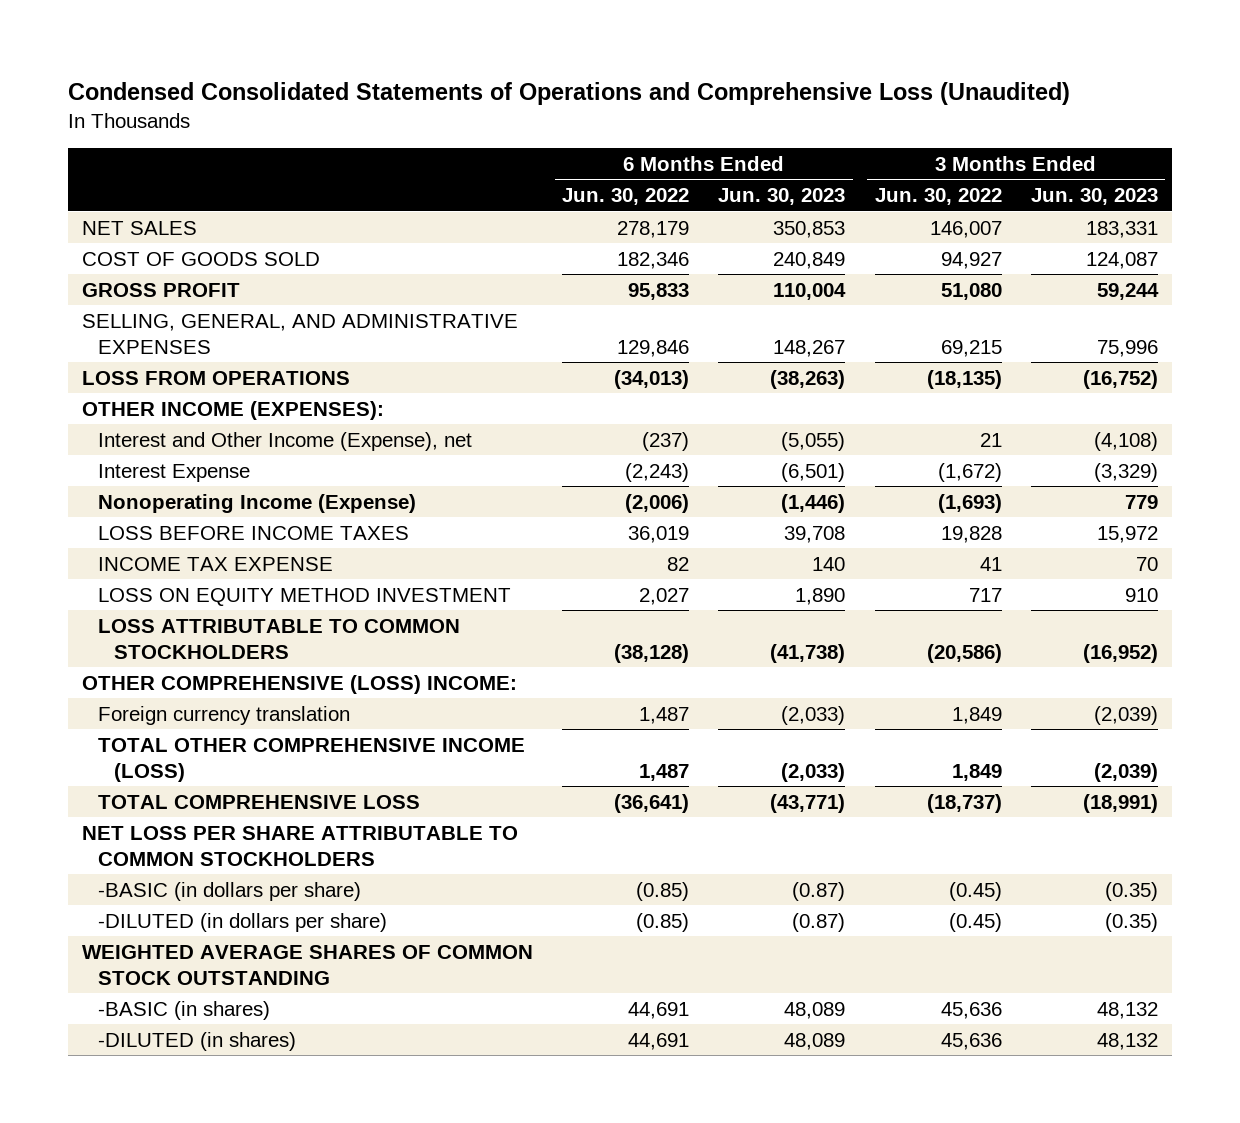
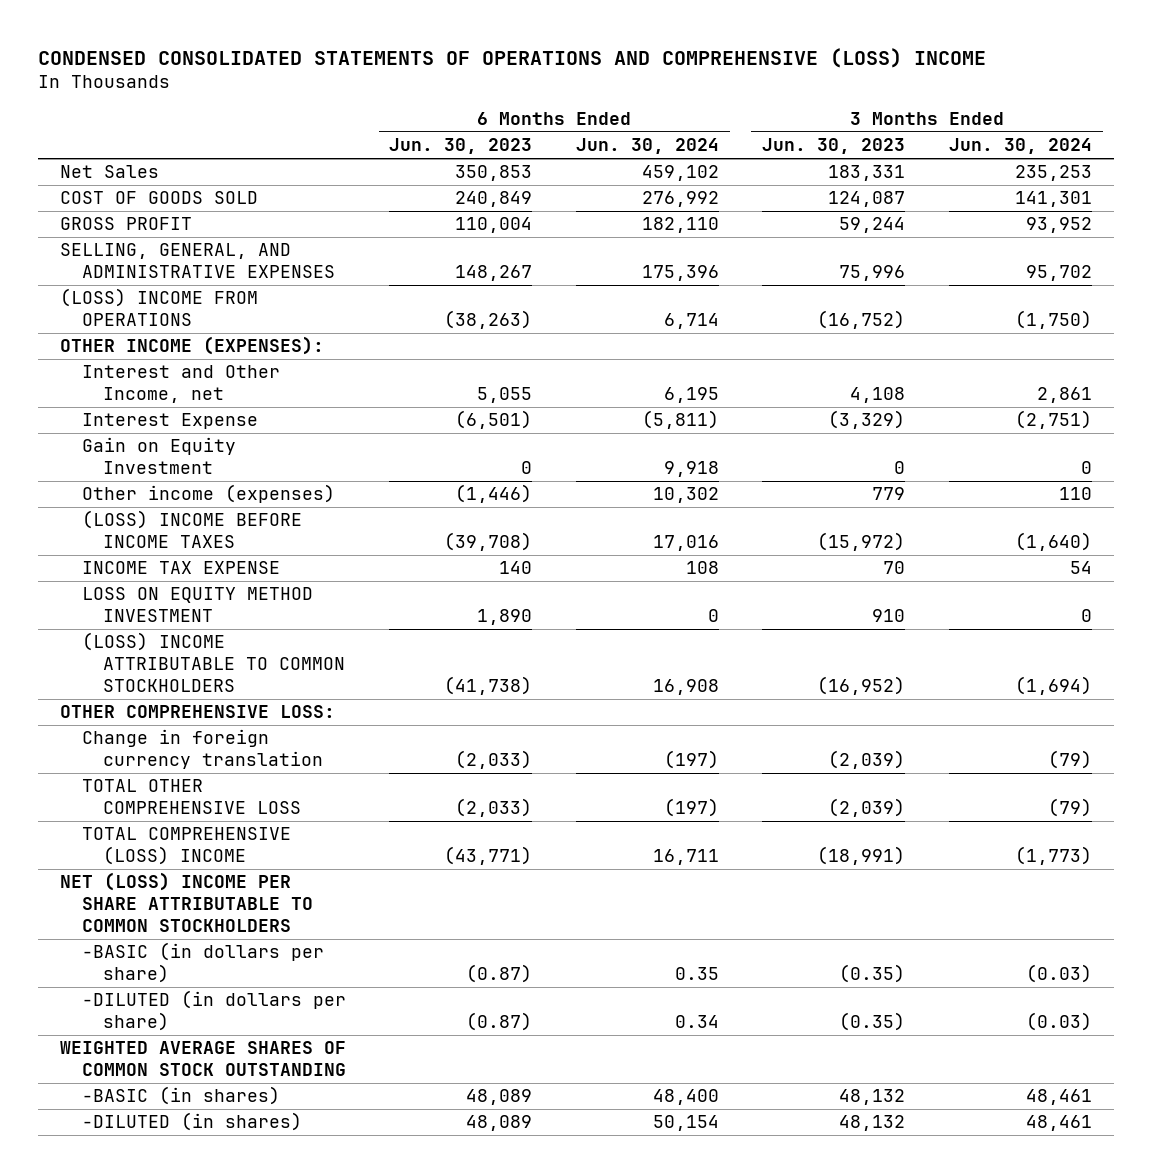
- Condensed Consolidated Statements of Operations and Comprehensive Loss (Unaudited)
+ CONDENSED CONSOLIDATED STATEMENTS OF OPERATIONS AND COMPREHENSIVE (LOSS) INCOME
- | 6 Months Ended Jun. 30, 2022 | 6 Months Ended Jun. 30, 2023 | 3 Months Ended Jun. 30, 2022 | 3 Months Ended Jun. 30, 2023
+ | 6 Months Ended Jun. 30, 2023 | 6 Months Ended Jun. 30, 2024 | 3 Months Ended Jun. 30, 2023 | 3 Months Ended Jun. 30, 2024
- NET SALES | 278,179 | 350,853 | 146,007 | 183,331
+ Net Sales | 350,853 | 459,102 | 183,331 | 235,253
- LOSS FROM OPERATIONS | (34,013) | (38,263) | (18,135) | (16,752)
+ (LOSS) INCOME FROM OPERATIONS | (38,263) | 6,714 | (16,752) | (1,750)
- Interest and Other Income (Expense), net | (237) | (5,055) | 21 | (4,108)
+ Interest and Other Income, net | 5,055 | 6,195 | 4,108 | 2,861
- Nonoperating Income (Expense) | (2,006) | (1,446) | (1,693) | 779
- LOSS BEFORE INCOME TAXES | 36,019 | 39,708 | 19,828 | 15,972
+ Gain on Equity Investment | 0 | 9,918 | 0 | 0
+ Other income (expenses) | (1,446) | 10,302 | 779 | 110
+ (LOSS) INCOME BEFORE INCOME TAXES | (39,708) | 17,016 | (15,972) | (1,640)
- LOSS ATTRIBUTABLE TO COMMON STOCKHOLDERS | (38,128) | (41,738) | (20,586) | (16,952)
- OTHER COMPREHENSIVE (LOSS) INCOME:
- Foreign currency translation | 1,487 | (2,033) | 1,849 | (2,039)
- TOTAL OTHER COMPREHENSIVE INCOME (LOSS) | 1,487 | (2,033) | 1,849 | (2,039)
- TOTAL COMPREHENSIVE LOSS | (36,641) | (43,771) | (18,737) | (18,991)
- NET LOSS PER SHARE ATTRIBUTABLE TO COMMON STOCKHOLDERS
+ (LOSS) INCOME ATTRIBUTABLE TO COMMON STOCKHOLDERS | (41,738) | 16,908 | (16,952) | (1,694)
+ OTHER COMPREHENSIVE LOSS:
+ Change in foreign currency translation | (2,033) | (197) | (2,039) | (79)
+ TOTAL OTHER COMPREHENSIVE LOSS | (2,033) | (197) | (2,039) | (79)
+ TOTAL COMPREHENSIVE (LOSS) INCOME | (43,771) | 16,711 | (18,991) | (1,773)
+ NET (LOSS) INCOME PER SHARE ATTRIBUTABLE TO COMMON STOCKHOLDERS

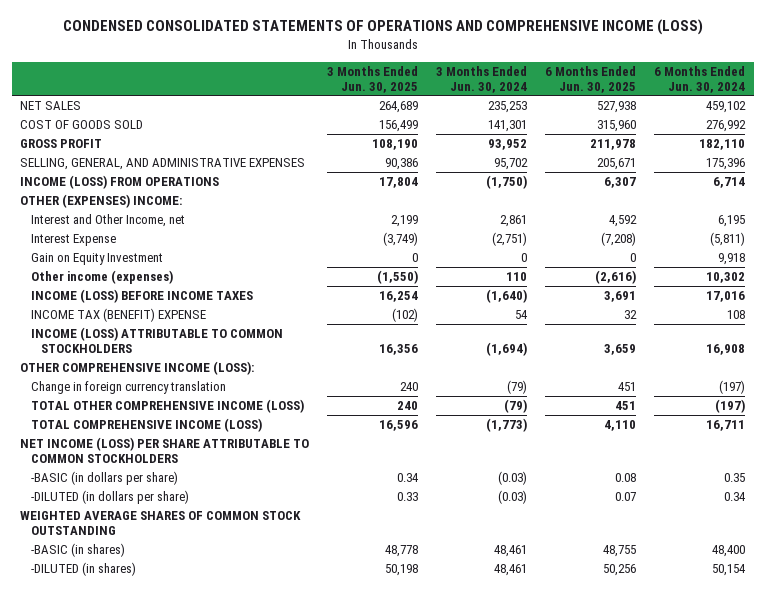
- CONDENSED CONSOLIDATED STATEMENTS OF OPERATIONS AND COMPREHENSIVE (LOSS) INCOME
+ CONDENSED CONSOLIDATED STATEMENTS OF OPERATIONS AND COMPREHENSIVE INCOME (LOSS)
- | 6 Months Ended Jun. 30, 2023 | 6 Months Ended Jun. 30, 2024 | 3 Months Ended Jun. 30, 2023 | 3 Months Ended Jun. 30, 2024
+ | 3 Months Ended Jun. 30, 2025 | 3 Months Ended Jun. 30, 2024 | 6 Months Ended Jun. 30, 2025 | 6 Months Ended Jun. 30, 2024
- Net Sales | 350,853 | 459,102 | 183,331 | 235,253
+ NET SALES | 264,689 | 235,253 | 527,938 | 459,102
- (LOSS) INCOME FROM OPERATIONS | (38,263) | 6,714 | (16,752) | (1,750)
- OTHER INCOME (EXPENSES):
+ INCOME (LOSS) FROM OPERATIONS | 17,804 | (1,750) | 6,307 | 6,714
+ OTHER (EXPENSES) INCOME:
- (LOSS) INCOME BEFORE INCOME TAXES | (39,708) | 17,016 | (15,972) | (1,640)
- INCOME TAX EXPENSE | 140 | 108 | 70 | 54
- LOSS ON EQUITY METHOD INVESTMENT | 1,890 | 0 | 910 | 0
- (LOSS) INCOME ATTRIBUTABLE TO COMMON STOCKHOLDERS | (41,738) | 16,908 | (16,952) | (1,694)
- OTHER COMPREHENSIVE LOSS:
+ INCOME (LOSS) BEFORE INCOME TAXES | 16,254 | (1,640) | 3,691 | 17,016
+ INCOME TAX (BENEFIT) EXPENSE | (102) | 54 | 32 | 108
+ INCOME (LOSS) ATTRIBUTABLE TO COMMON STOCKHOLDERS | 16,356 | (1,694) | 3,659 | 16,908
+ OTHER COMPREHENSIVE INCOME (LOSS):
- TOTAL OTHER COMPREHENSIVE LOSS | (2,033) | (197) | (2,039) | (79)
- TOTAL COMPREHENSIVE (LOSS) INCOME | (43,771) | 16,711 | (18,991) | (1,773)
- NET (LOSS) INCOME PER SHARE ATTRIBUTABLE TO COMMON STOCKHOLDERS
+ TOTAL OTHER COMPREHENSIVE INCOME (LOSS) | 240 | (79) | 451 | (197)
+ TOTAL COMPREHENSIVE INCOME (LOSS) | 16,596 | (1,773) | 4,110 | 16,711
+ NET INCOME (LOSS) PER SHARE ATTRIBUTABLE TO COMMON STOCKHOLDERS

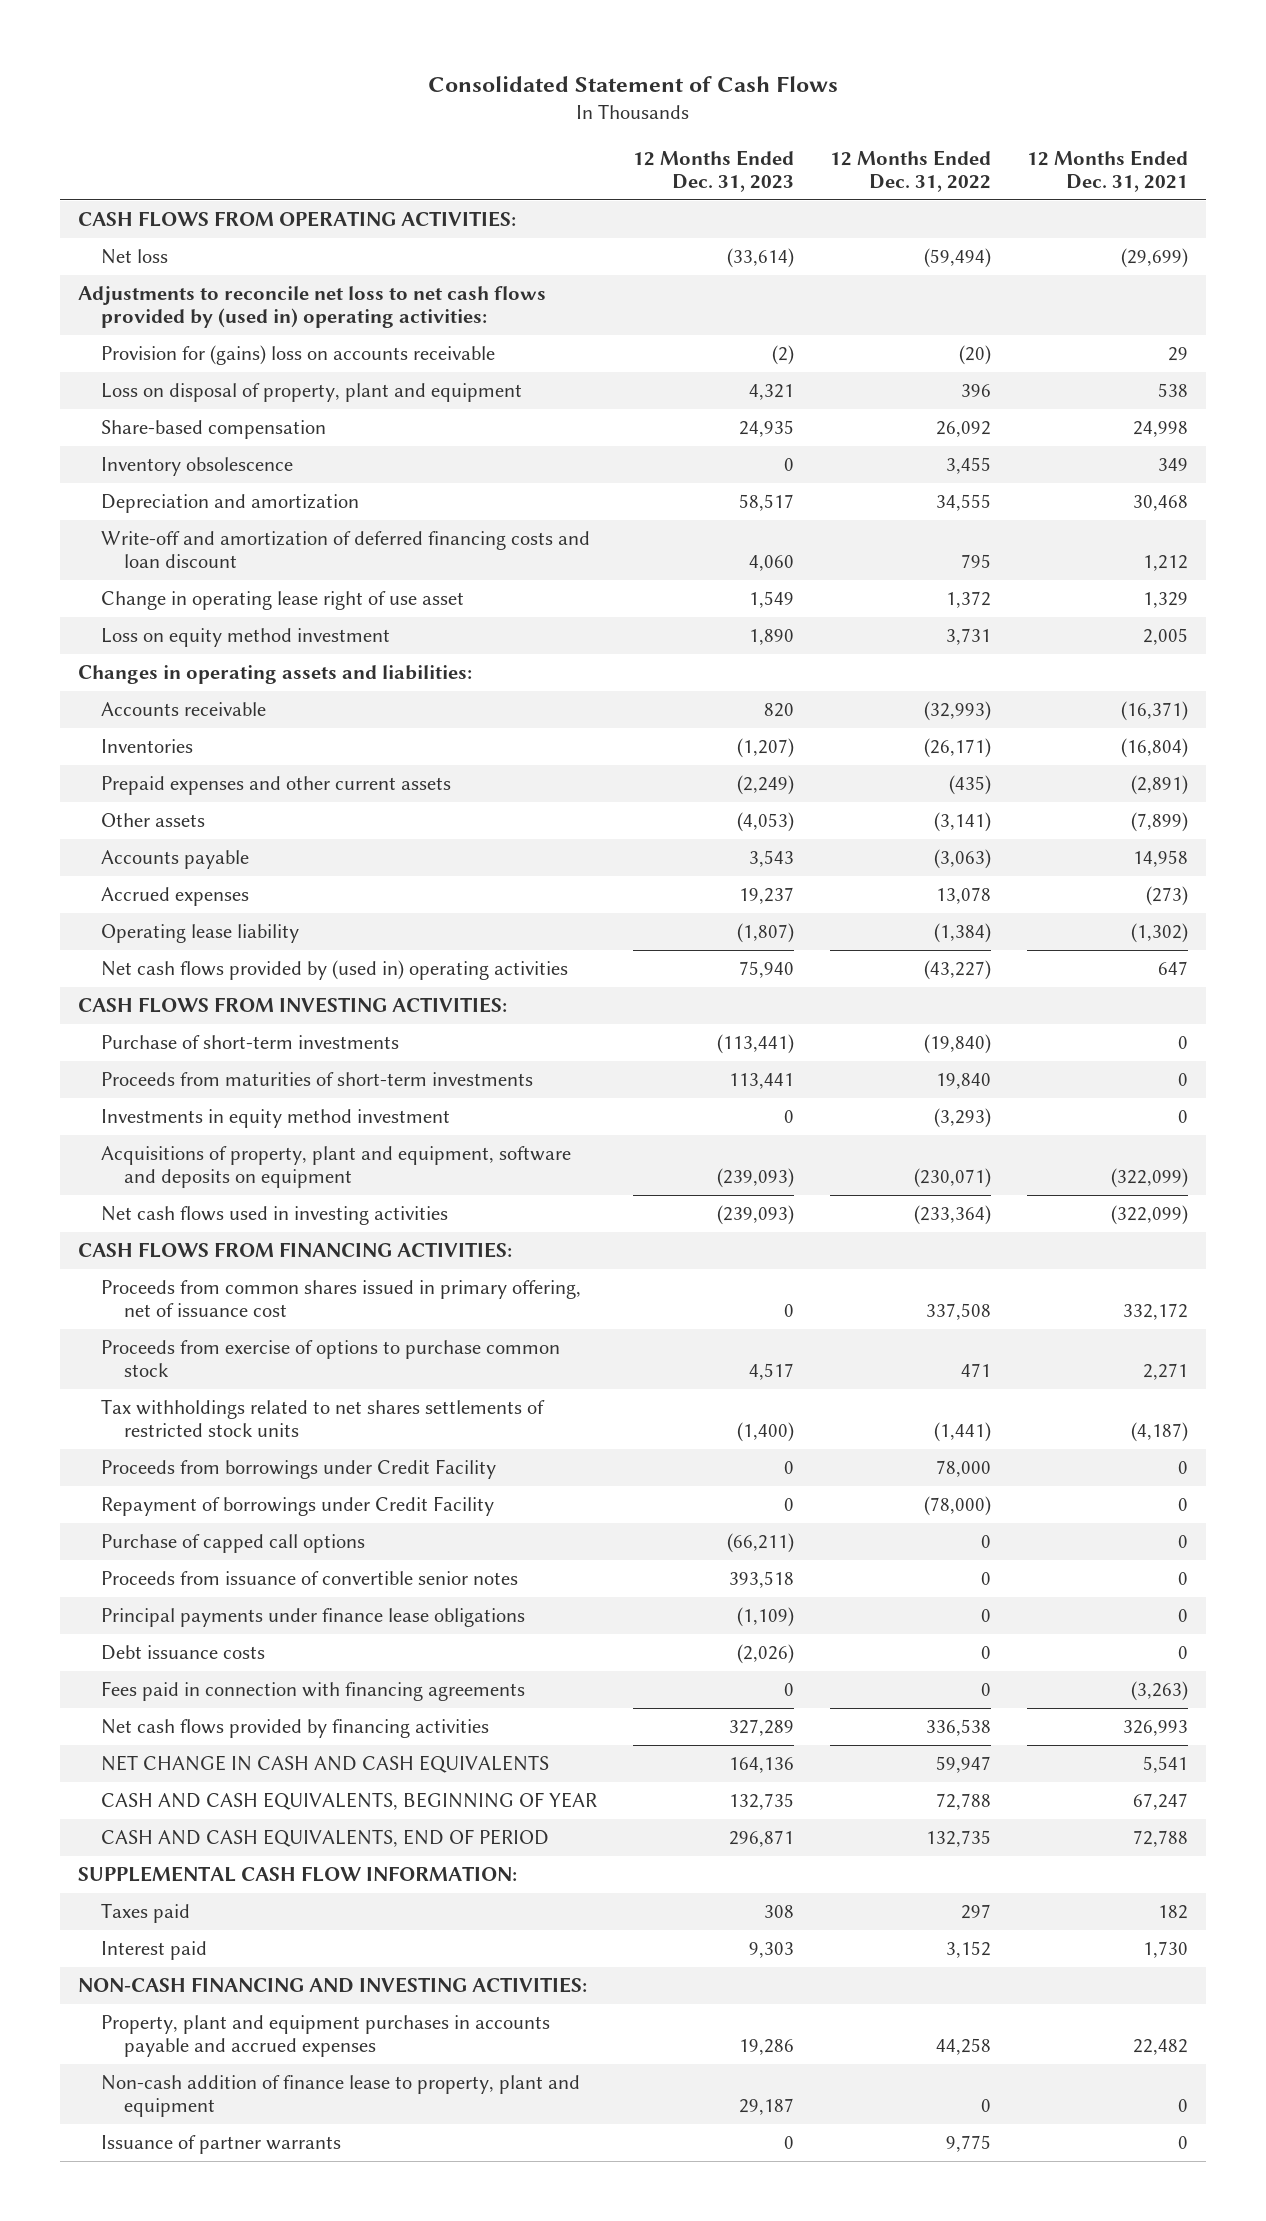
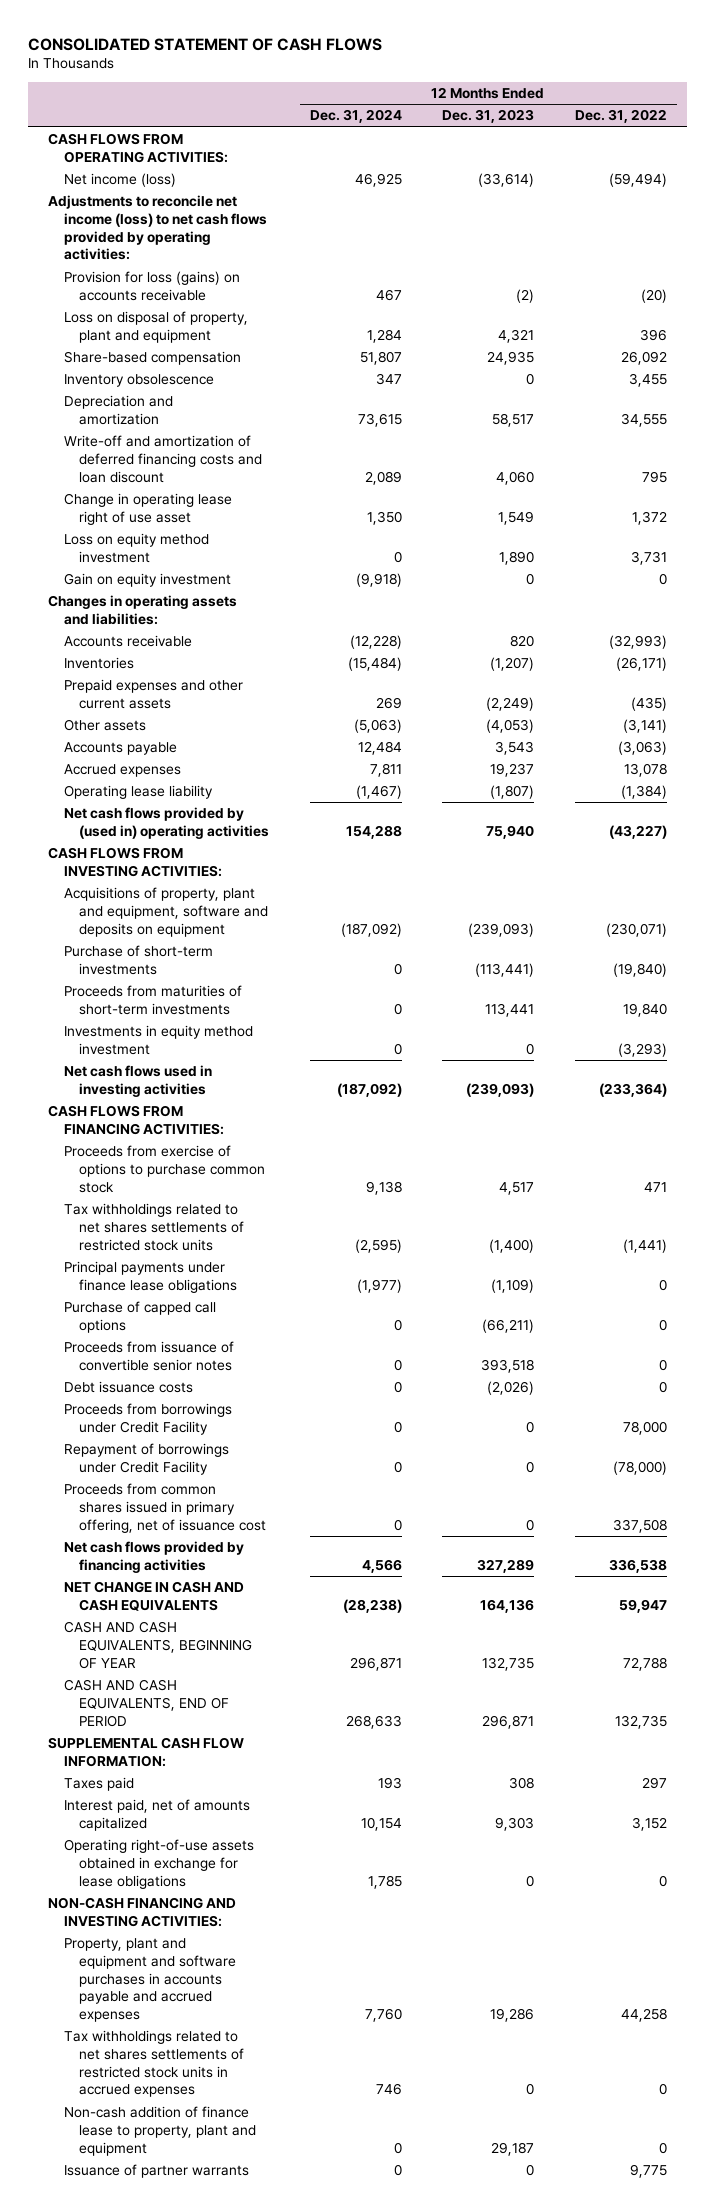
- Consolidated Statement of Cash Flows
+ CONSOLIDATED STATEMENT OF CASH FLOWS
- | 12 Months Ended Dec. 31, 2023 | 12 Months Ended Dec. 31, 2022 | 12 Months Ended Dec. 31, 2021
+ | 12 Months Ended Dec. 31, 2024 | 12 Months Ended Dec. 31, 2023 | 12 Months Ended Dec. 31, 2022
- Net loss | (33,614) | (59,494) | (29,699)
- Adjustments to reconcile net loss to net cash flows provided by (used in) operating activities:
- Provision for (gains) loss on accounts receivable | (2) | (20) | 29
+ Net income (loss) | 46,925 | (33,614) | (59,494)
+ Adjustments to reconcile net income (loss) to net cash flows provided by operating activities:
+ Provision for loss (gains) on accounts receivable | 467 | (2) | (20)
+ Gain on equity investment | (9,918) | 0 | 0
moved up: Acquisitions of property, plant and equipment, software and deposits on equipment | (187,092) | (239,093) | (230,071)
moved up: Principal payments under finance lease obligations | (1,977) | (1,109) | 0
- Fees paid in connection with financing agreements | 0 | 0 | (3,263)
moved down: Proceeds from borrowings under Credit Facility | 0 | 0 | 78,000
moved down: Repayment of borrowings under Credit Facility | 0 | 0 | (78,000)
moved down: Proceeds from common shares issued in primary offering, net of issuance cost | 0 | 0 | 337,508
- Interest paid | 9,303 | 3,152 | 1,730
+ Interest paid, net of amounts capitalized | 10,154 | 9,303 | 3,152
+ Operating right-of-use assets obtained in exchange for lease obligations | 1,785 | 0 | 0
- Property, plant and equipment purchases in accounts payable and accrued expenses | 19,286 | 44,258 | 22,482
+ Property, plant and equipment and software purchases in accounts payable and accrued expenses | 7,760 | 19,286 | 44,258
+ Tax withholdings related to net shares settlements of restricted stock units in accrued expenses | 746 | 0 | 0

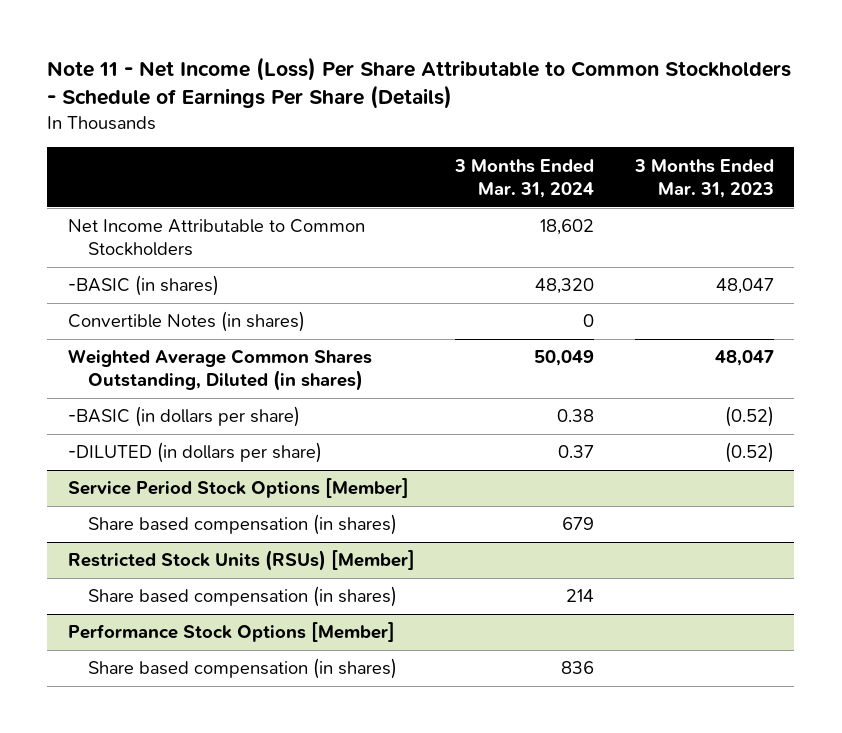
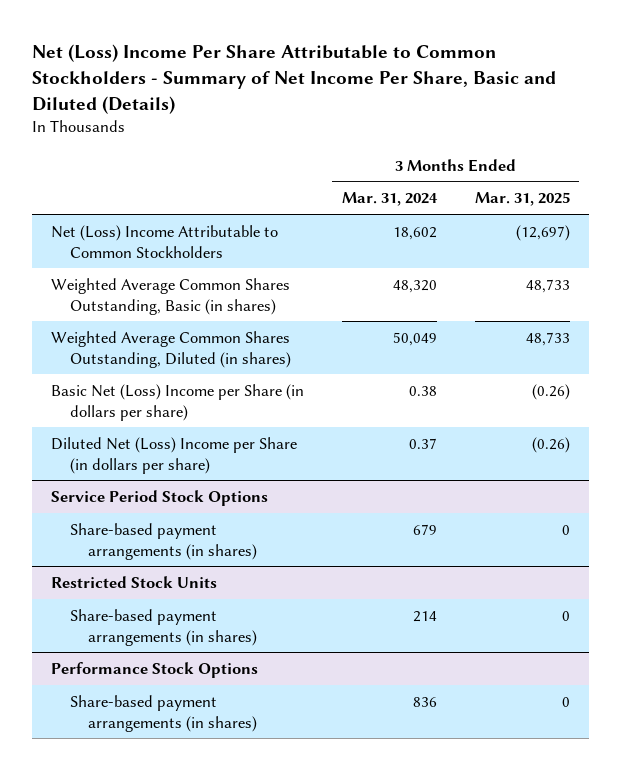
- Note 11 - Net Income (Loss) Per Share Attributable to Common Stockholders - Schedule of Earnings Per Share (Details)
+ Net (Loss) Income Per Share Attributable to Common Stockholders - Summary of Net Income Per Share, Basic and Diluted (Details)
- | 3 Months Ended Mar. 31, 2024 | 3 Months Ended Mar. 31, 2023
+ | 3 Months Ended Mar. 31, 2024 | 3 Months Ended Mar. 31, 2025
- Net Income Attributable to Common Stockholders | 18,602 |
- -BASIC (in shares) | 48,320 | 48,047
- Convertible Notes (in shares) | 0 |
+ Net (Loss) Income Attributable to Common Stockholders | 18,602 | (12,697)
+ Weighted Average Common Shares Outstanding, Basic (in shares) | 48,320 | 48,733
- -BASIC (in dollars per share) | 0.38 | (0.52)
- -DILUTED (in dollars per share) | 0.37 | (0.52)
- Service Period Stock Options [Member]
- Share based compensation (in shares) | 679 |
- Restricted Stock Units (RSUs) [Member]
- Share based compensation (in shares) | 214 |
- Performance Stock Options [Member]
- Share based compensation (in shares) | 836 |
+ Basic Net (Loss) Income per Share (in dollars per share) | 0.38 | (0.26)
+ Diluted Net (Loss) Income per Share (in dollars per share) | 0.37 | (0.26)
+ Service Period Stock Options
+ Share-based payment arrangements (in shares) | 679 | 0
+ Restricted Stock Units
+ Share-based payment arrangements (in shares) | 214 | 0
+ Performance Stock Options
+ Share-based payment arrangements (in shares) | 836 | 0

